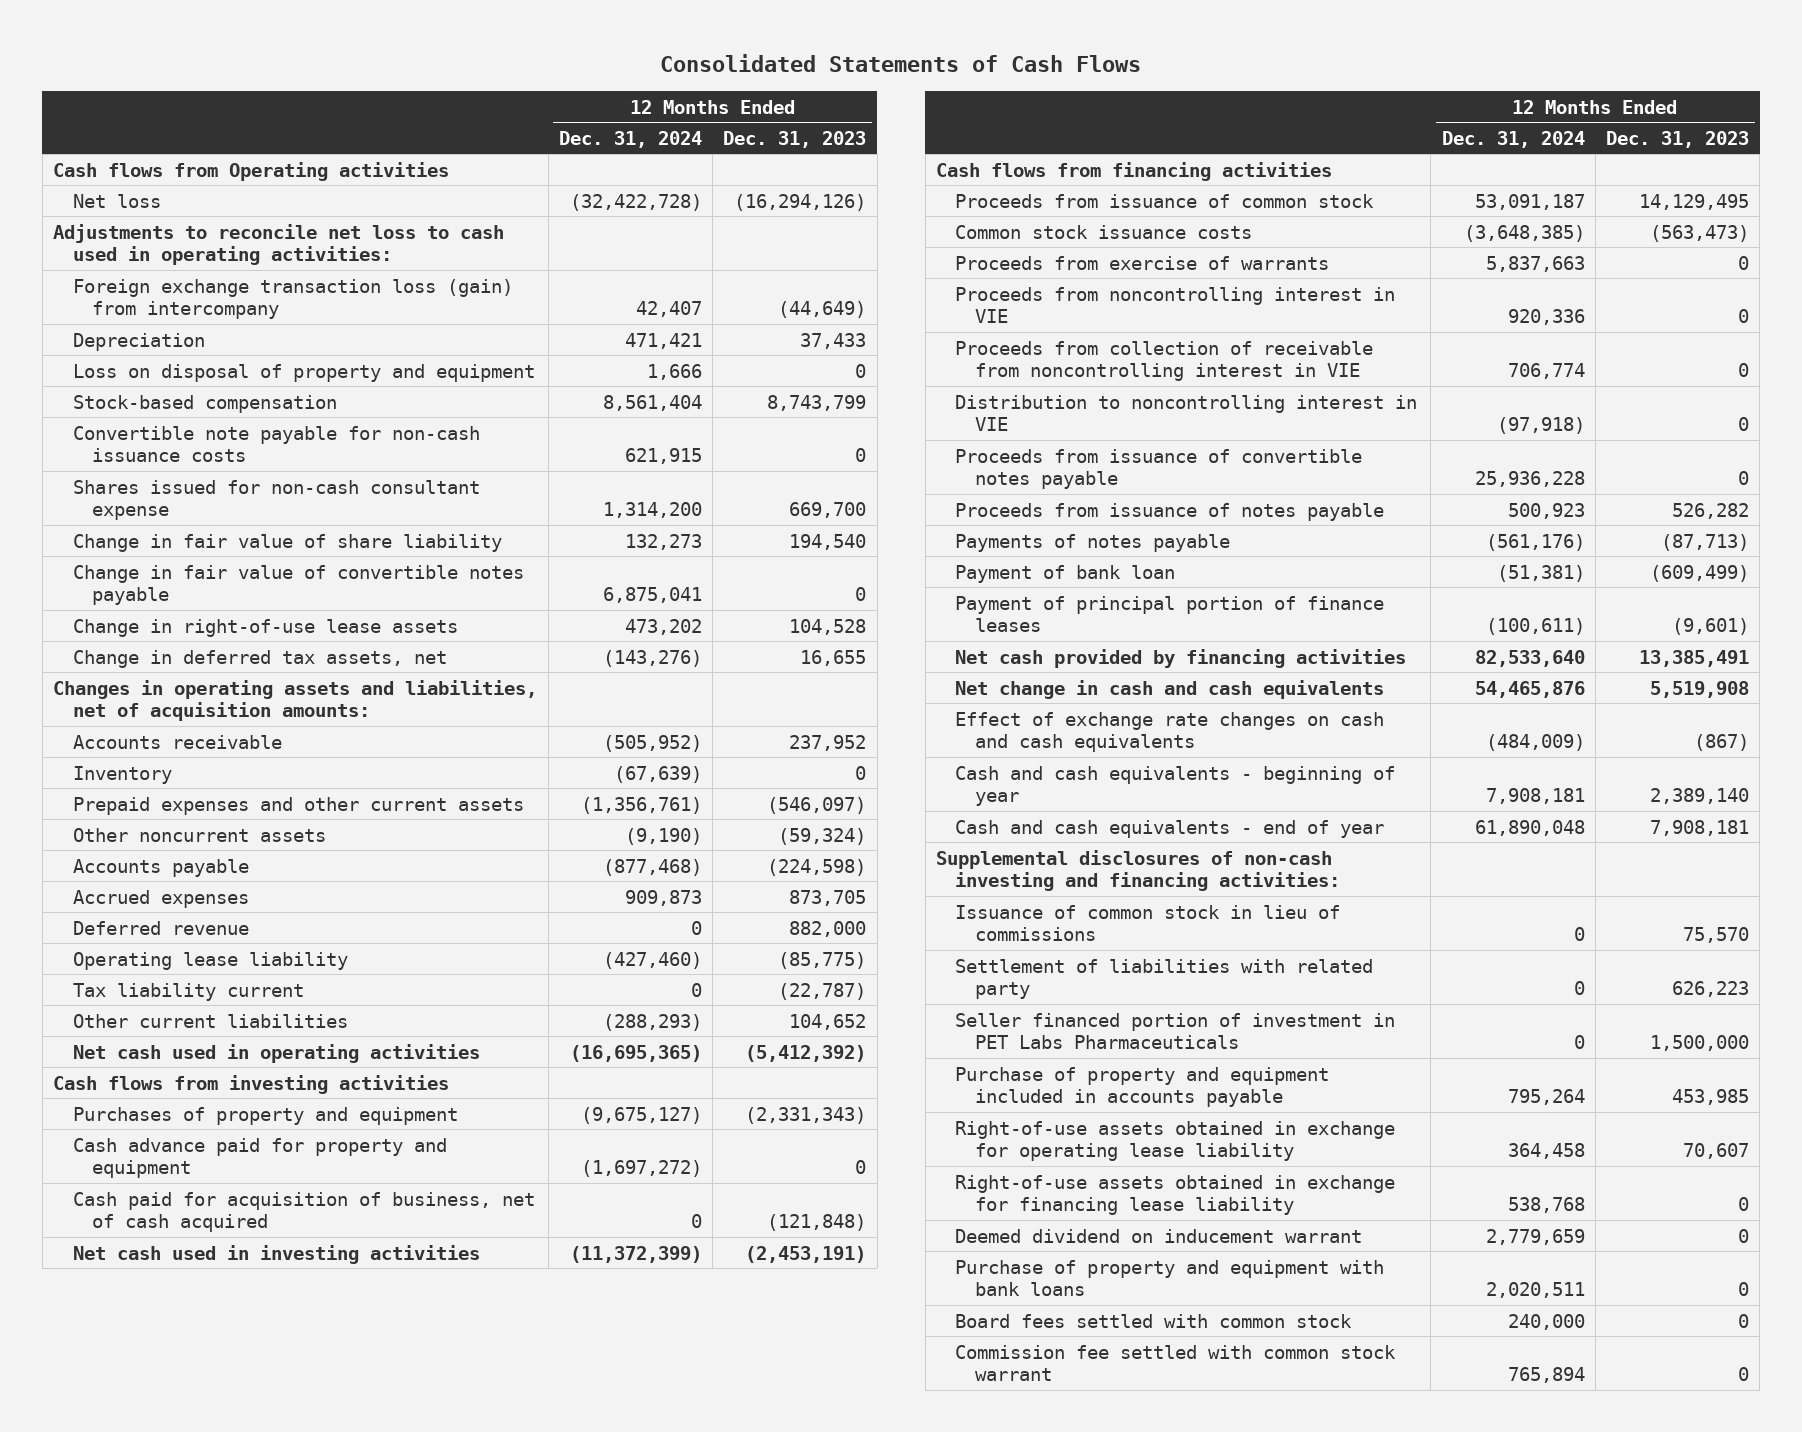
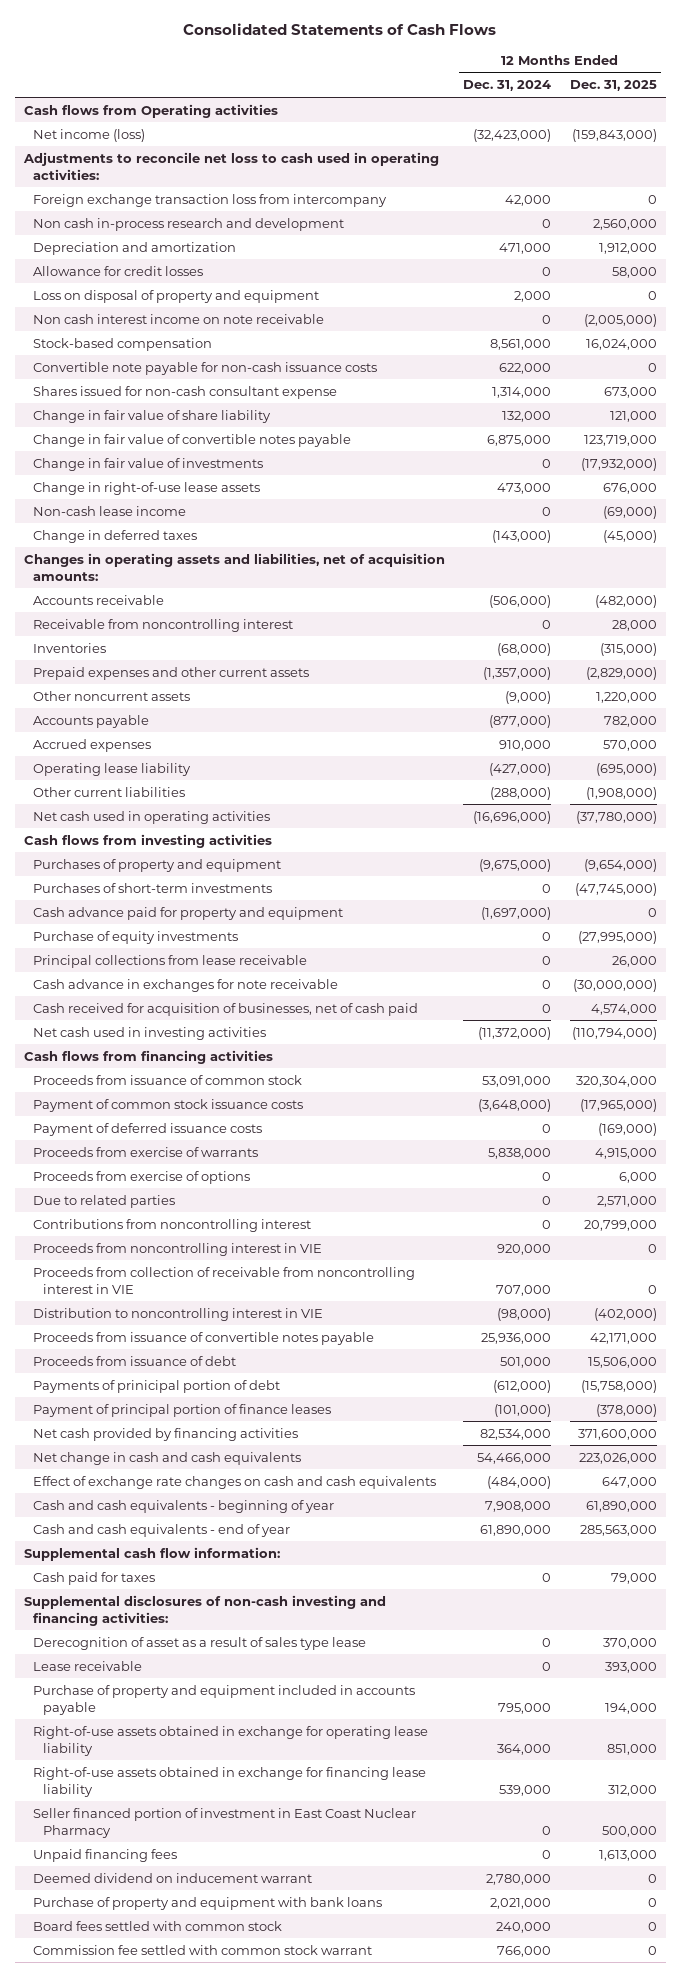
- | 12 Months Ended Dec. 31, 2024 | 12 Months Ended Dec. 31, 2023
+ | 12 Months Ended Dec. 31, 2024 | 12 Months Ended Dec. 31, 2025
- Net loss | (32,422,728) | (16,294,126)
+ Net income (loss) | (32,423,000) | (159,843,000)
- Foreign exchange transaction loss (gain) from intercompany | 42,407 | (44,649)
- Depreciation | 471,421 | 37,433
- Loss on disposal of property and equipment | 1,666 | 0
- Stock-based compensation | 8,561,404 | 8,743,799
- Convertible note payable for non-cash issuance costs | 621,915 | 0
- Shares issued for non-cash consultant expense | 1,314,200 | 669,700
- Change in fair value of share liability | 132,273 | 194,540
- Change in fair value of convertible notes payable | 6,875,041 | 0
- Change in right-of-use lease assets | 473,202 | 104,528
- Change in deferred tax assets, net | (143,276) | 16,655
+ Foreign exchange transaction loss from intercompany | 42,000 | 0
+ Non cash in-process research and development | 0 | 2,560,000
+ Depreciation and amortization | 471,000 | 1,912,000
+ Allowance for credit losses | 0 | 58,000
+ Loss on disposal of property and equipment | 2,000 | 0
+ Non cash interest income on note receivable | 0 | (2,005,000)
+ Stock-based compensation | 8,561,000 | 16,024,000
+ Convertible note payable for non-cash issuance costs | 622,000 | 0
+ Shares issued for non-cash consultant expense | 1,314,000 | 673,000
+ Change in fair value of share liability | 132,000 | 121,000
+ Change in fair value of convertible notes payable | 6,875,000 | 123,719,000
+ Change in fair value of investments | 0 | (17,932,000)
+ Change in right-of-use lease assets | 473,000 | 676,000
+ Non-cash lease income | 0 | (69,000)
+ Change in deferred taxes | (143,000) | (45,000)
- Accounts receivable | (505,952) | 237,952
- Inventory | (67,639) | 0
- Prepaid expenses and other current assets | (1,356,761) | (546,097)
- Other noncurrent assets | (9,190) | (59,324)
- Accounts payable | (877,468) | (224,598)
- Accrued expenses | 909,873 | 873,705
- Deferred revenue | 0 | 882,000
- Operating lease liability | (427,460) | (85,775)
- Tax liability current | 0 | (22,787)
- Other current liabilities | (288,293) | 104,652
- Net cash used in operating activities | (16,695,365) | (5,412,392)
+ Accounts receivable | (506,000) | (482,000)
+ Receivable from noncontrolling interest | 0 | 28,000
+ Inventories | (68,000) | (315,000)
+ Prepaid expenses and other current assets | (1,357,000) | (2,829,000)
+ Other noncurrent assets | (9,000) | 1,220,000
+ Accounts payable | (877,000) | 782,000
+ Accrued expenses | 910,000 | 570,000
+ Operating lease liability | (427,000) | (695,000)
+ Other current liabilities | (288,000) | (1,908,000)
+ Net cash used in operating activities | (16,696,000) | (37,780,000)
- Purchases of property and equipment | (9,675,127) | (2,331,343)
- Cash advance paid for property and equipment | (1,697,272) | 0
- Cash paid for acquisition of business, net of cash acquired | 0 | (121,848)
- Net cash used in investing activities | (11,372,399) | (2,453,191)
+ Purchases of property and equipment | (9,675,000) | (9,654,000)
+ Purchases of short-term investments | 0 | (47,745,000)
+ Cash advance paid for property and equipment | (1,697,000) | 0
+ Purchase of equity investments | 0 | (27,995,000)
+ Principal collections from lease receivable | 0 | 26,000
+ Cash advance in exchanges for note receivable | 0 | (30,000,000)
+ Cash received for acquisition of businesses, net of cash paid | 0 | 4,574,000
+ Net cash used in investing activities | (11,372,000) | (110,794,000)
- Proceeds from issuance of common stock | 53,091,187 | 14,129,495
- Common stock issuance costs | (3,648,385) | (563,473)
- Proceeds from exercise of warrants | 5,837,663 | 0
- Proceeds from noncontrolling interest in VIE | 920,336 | 0
- Proceeds from collection of receivable from noncontrolling interest in VIE | 706,774 | 0
- Distribution to noncontrolling interest in VIE | (97,918) | 0
- Proceeds from issuance of convertible notes payable | 25,936,228 | 0
- Proceeds from issuance of notes payable | 500,923 | 526,282
- Payments of notes payable | (561,176) | (87,713)
- Payment of bank loan | (51,381) | (609,499)
- Payment of principal portion of finance leases | (100,611) | (9,601)
- Net cash provided by financing activities | 82,533,640 | 13,385,491
- Net change in cash and cash equivalents | 54,465,876 | 5,519,908
- Effect of exchange rate changes on cash and cash equivalents | (484,009) | (867)
- Cash and cash equivalents - beginning of year | 7,908,181 | 2,389,140
- Cash and cash equivalents - end of year | 61,890,048 | 7,908,181
+ Proceeds from issuance of common stock | 53,091,000 | 320,304,000
+ Payment of common stock issuance costs | (3,648,000) | (17,965,000)
+ Payment of deferred issuance costs | 0 | (169,000)
+ Proceeds from exercise of warrants | 5,838,000 | 4,915,000
+ Proceeds from exercise of options | 0 | 6,000
+ Due to related parties | 0 | 2,571,000
+ Contributions from noncontrolling interest | 0 | 20,799,000
+ Proceeds from noncontrolling interest in VIE | 920,000 | 0
+ Proceeds from collection of receivable from noncontrolling interest in VIE | 707,000 | 0
+ Distribution to noncontrolling interest in VIE | (98,000) | (402,000)
+ Proceeds from issuance of convertible notes payable | 25,936,000 | 42,171,000
+ Proceeds from issuance of debt | 501,000 | 15,506,000
+ Payments of prinicipal portion of debt | (612,000) | (15,758,000)
+ Payment of principal portion of finance leases | (101,000) | (378,000)
+ Net cash provided by financing activities | 82,534,000 | 371,600,000
+ Net change in cash and cash equivalents | 54,466,000 | 223,026,000
+ Effect of exchange rate changes on cash and cash equivalents | (484,000) | 647,000
+ Cash and cash equivalents - beginning of year | 7,908,000 | 61,890,000
+ Cash and cash equivalents - end of year | 61,890,000 | 285,563,000
+ Supplemental cash flow information:
+ Cash paid for taxes | 0 | 79,000
- Issuance of common stock in lieu of commissions | 0 | 75,570
- Settlement of liabilities with related party | 0 | 626,223
- Seller financed portion of investment in PET Labs Pharmaceuticals | 0 | 1,500,000
- Purchase of property and equipment included in accounts payable | 795,264 | 453,985
- Right-of-use assets obtained in exchange for operating lease liability | 364,458 | 70,607
- Right-of-use assets obtained in exchange for financing lease liability | 538,768 | 0
- Deemed dividend on inducement warrant | 2,779,659 | 0
- Purchase of property and equipment with bank loans | 2,020,511 | 0
+ Derecognition of asset as a result of sales type lease | 0 | 370,000
+ Lease receivable | 0 | 393,000
+ Purchase of property and equipment included in accounts payable | 795,000 | 194,000
+ Right-of-use assets obtained in exchange for operating lease liability | 364,000 | 851,000
+ Right-of-use assets obtained in exchange for financing lease liability | 539,000 | 312,000
+ Seller financed portion of investment in East Coast Nuclear Pharmacy | 0 | 500,000
+ Unpaid financing fees | 0 | 1,613,000
+ Deemed dividend on inducement warrant | 2,780,000 | 0
+ Purchase of property and equipment with bank loans | 2,021,000 | 0
- Commission fee settled with common stock warrant | 765,894 | 0
+ Commission fee settled with common stock warrant | 766,000 | 0

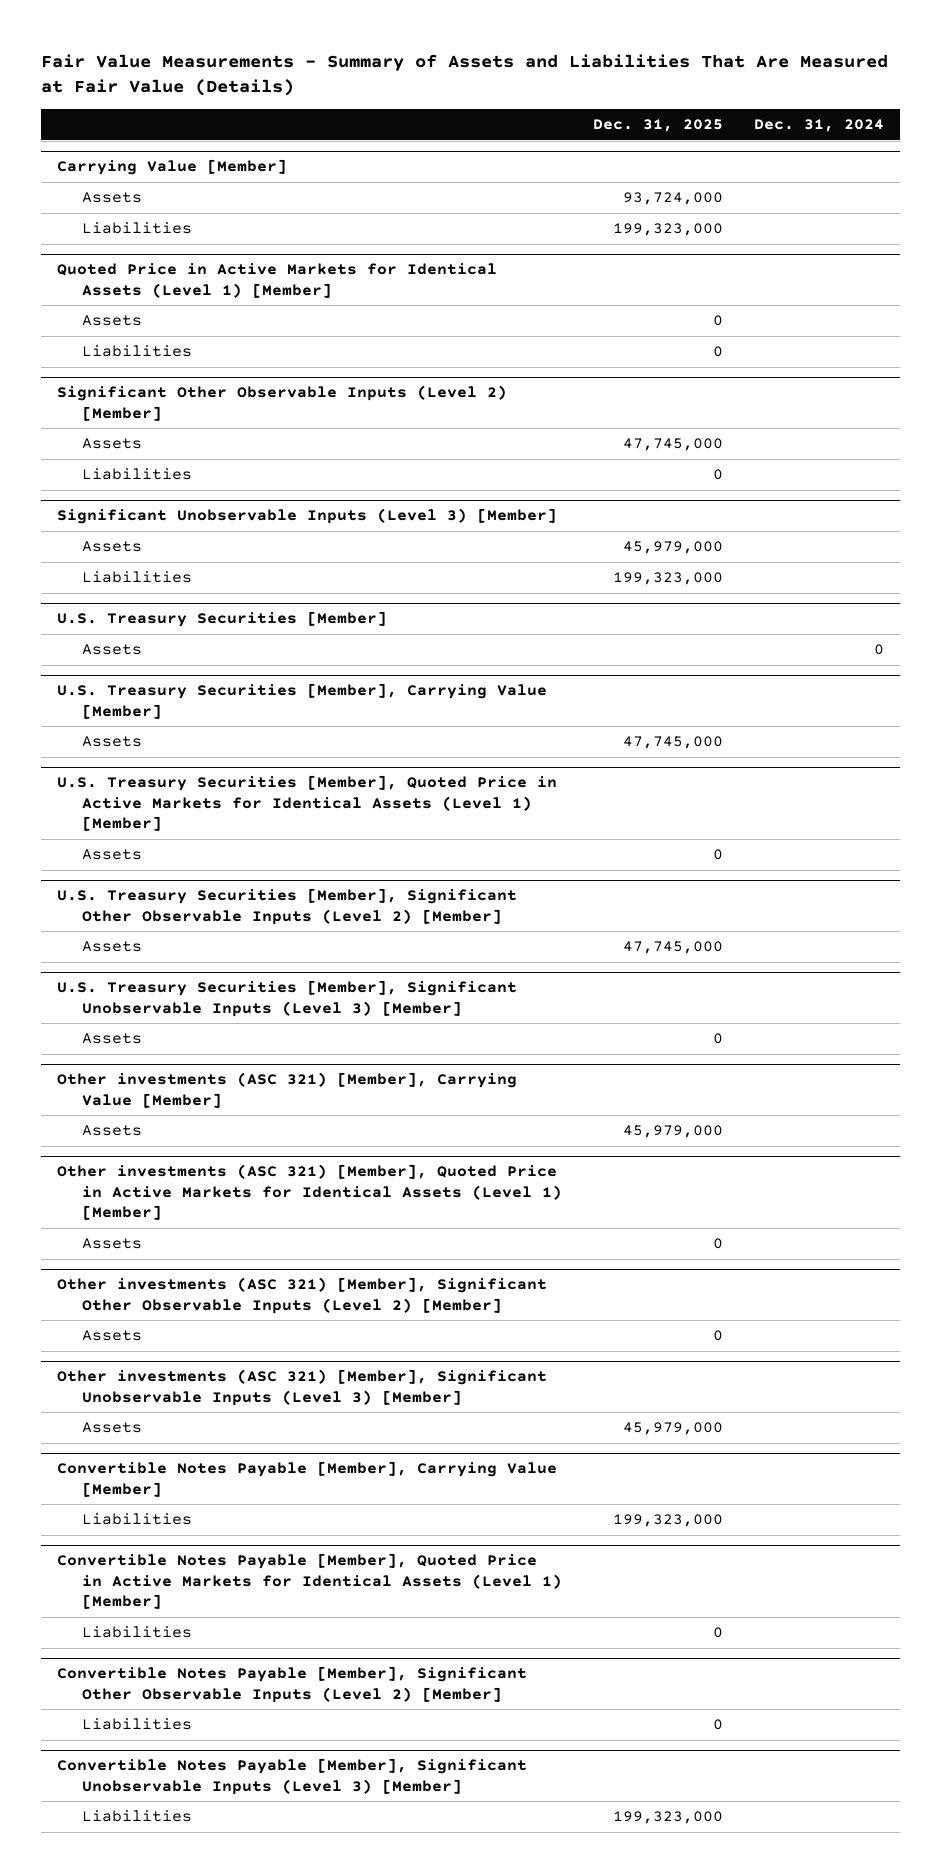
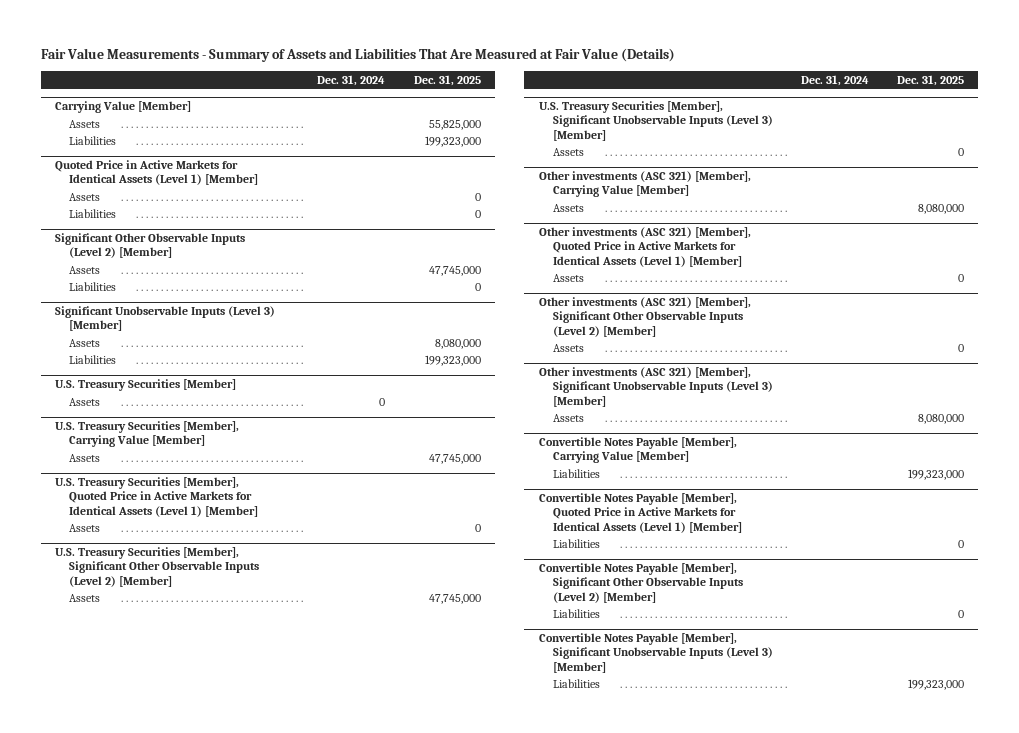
- | Dec. 31, 2025 | Dec. 31, 2024
+ | Dec. 31, 2024 | Dec. 31, 2025
@ Carrying Value [Member]
- Assets | 93,724,000 |
+ Assets | | 55,825,000
@ Significant Unobservable Inputs (Level 3) [Member]
- Assets | 45,979,000 |
+ Assets | | 8,080,000
@ Other investments (ASC 321) [Member], Carrying Value [Member]
- Assets | 45,979,000 |
+ Assets | | 8,080,000
@ Other investments (ASC 321) [Member], Significant Unobservable Inputs (Level 3) [Member]
- Assets | 45,979,000 |
+ Assets | | 8,080,000

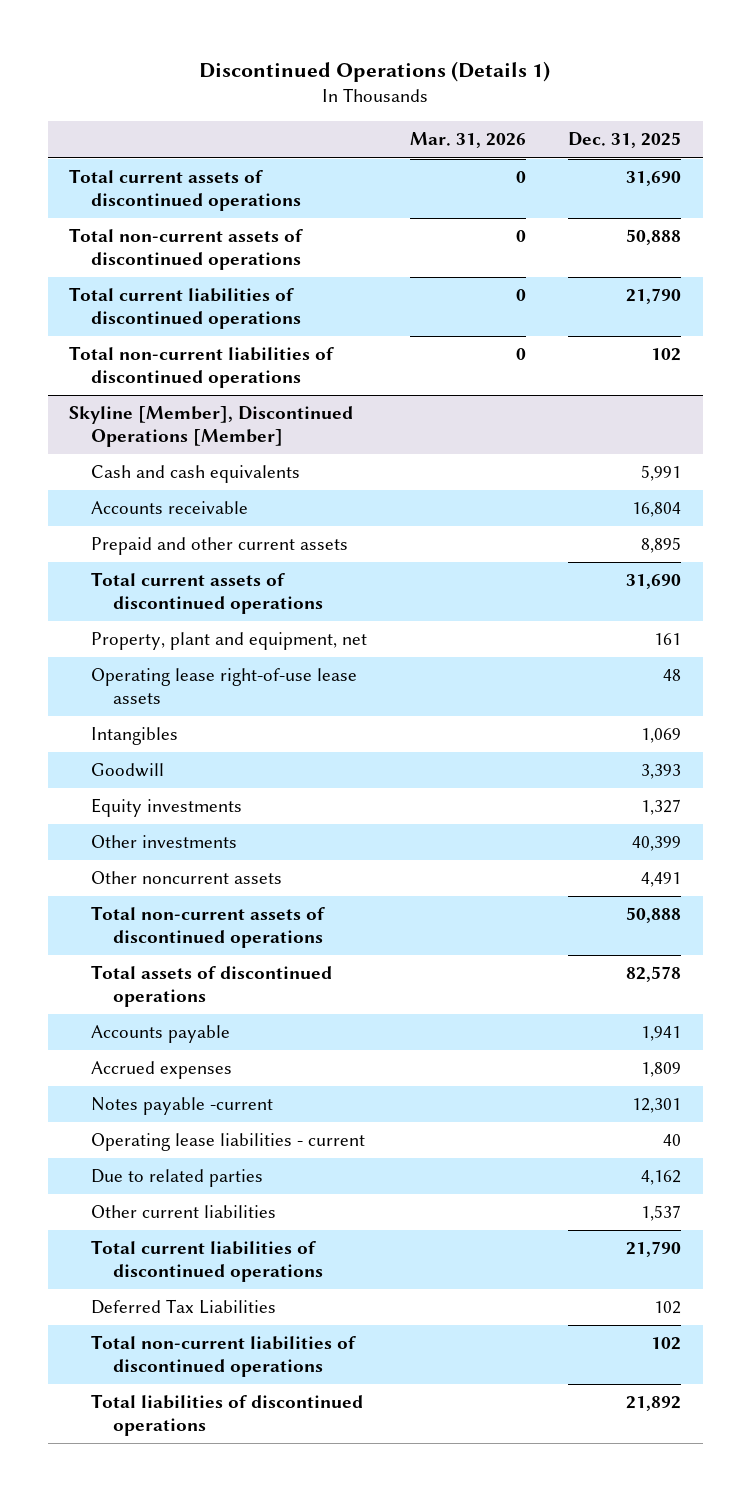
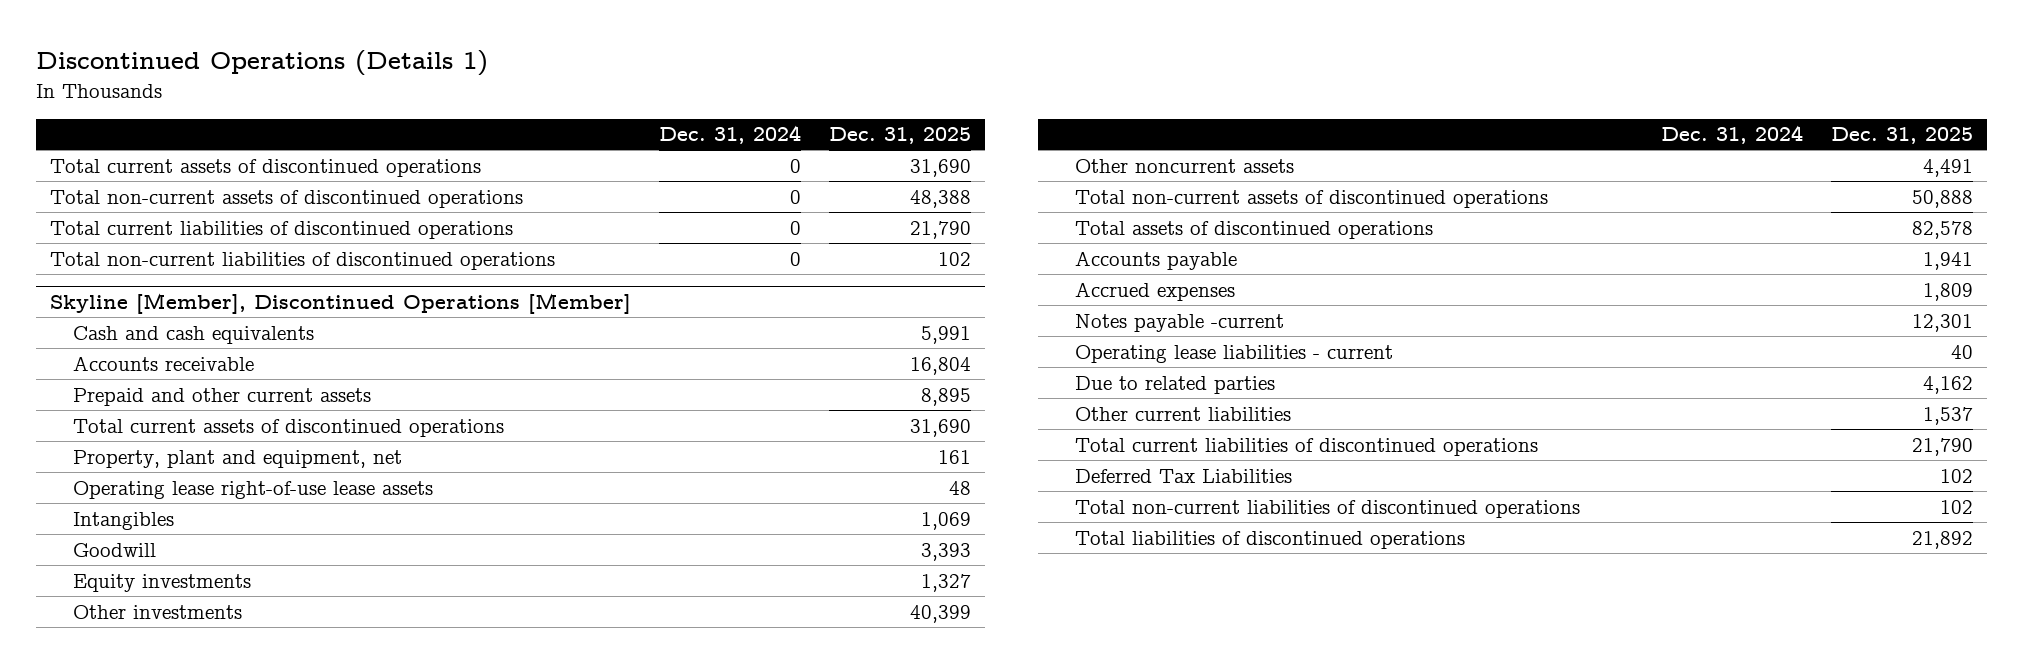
- | Mar. 31, 2026 | Dec. 31, 2025
+ | Dec. 31, 2024 | Dec. 31, 2025
- Total non-current assets of discontinued operations | 0 | 50,888
+ Total non-current assets of discontinued operations | 0 | 48,388

